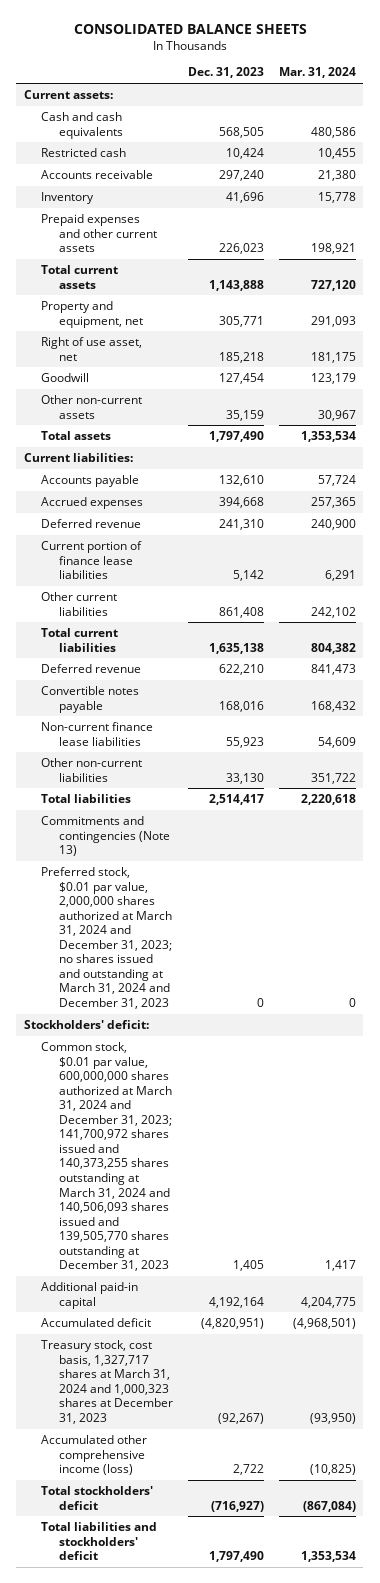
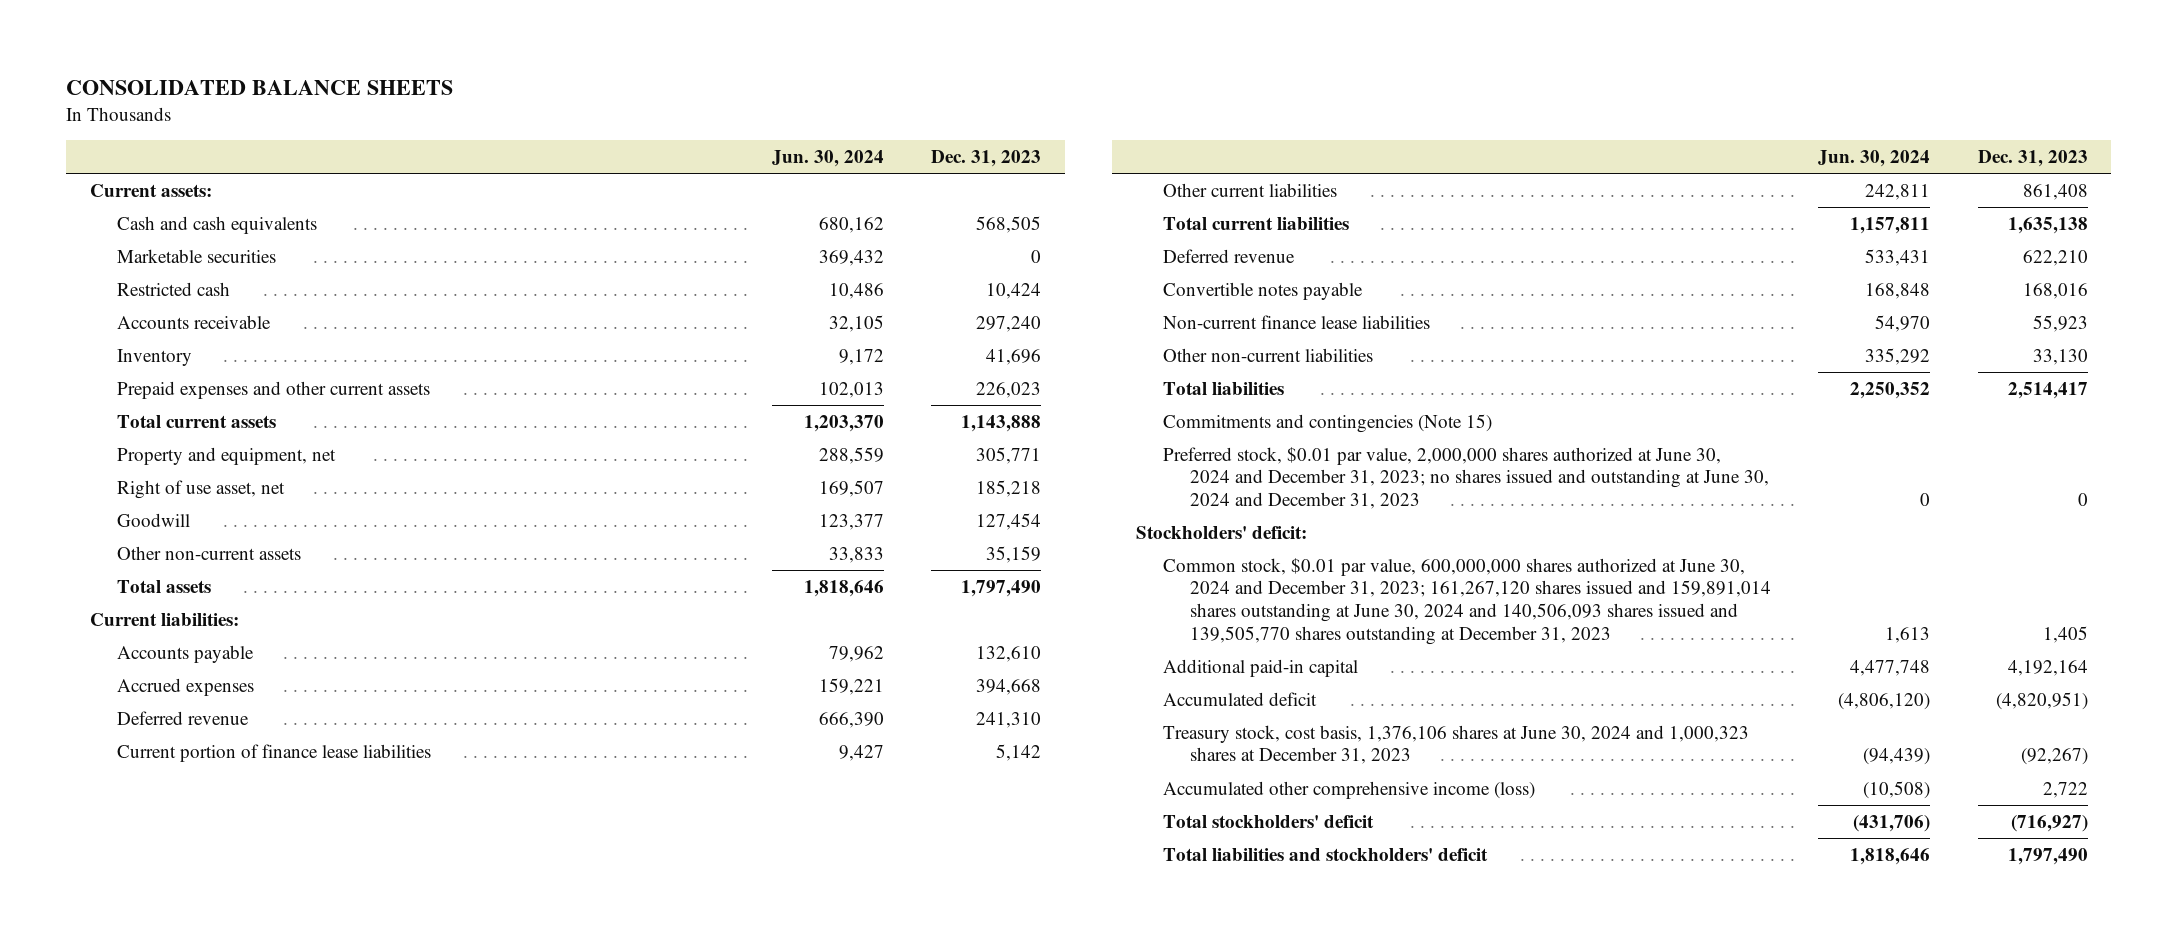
- | Dec. 31, 2023 | Mar. 31, 2024
+ | Jun. 30, 2024 | Dec. 31, 2023
+ Marketable securities | 369,432 | 0
- Commitments and contingencies (Note 13)
- Preferred stock, $0.01 par value, 2,000,000 shares authorized at March 31, 2024 and December 31, 2023; no shares issued and outstanding at March 31, 2024 and December 31, 2023 | 0 | 0
+ Commitments and contingencies (Note 15)
+ Preferred stock, $0.01 par value, 2,000,000 shares authorized at June 30, 2024 and December 31, 2023; no shares issued and outstanding at June 30, 2024 and December 31, 2023 | 0 | 0
- Common stock, $0.01 par value, 600,000,000 shares authorized at March 31, 2024 and December 31, 2023; 141,700,972 shares issued and 140,373,255 shares outstanding at March 31, 2024 and 140,506,093 shares issued and 139,505,770 shares outstanding at December 31, 2023 | 1,405 | 1,417
+ Common stock, $0.01 par value, 600,000,000 shares authorized at June 30, 2024 and December 31, 2023; 161,267,120 shares issued and 159,891,014 shares outstanding at June 30, 2024 and 140,506,093 shares issued and 139,505,770 shares outstanding at December 31, 2023 | 1,613 | 1,405
- Treasury stock, cost basis, 1,327,717 shares at March 31, 2024 and 1,000,323 shares at December 31, 2023 | (92,267) | (93,950)
+ Treasury stock, cost basis, 1,376,106 shares at June 30, 2024 and 1,000,323 shares at December 31, 2023 | (94,439) | (92,267)

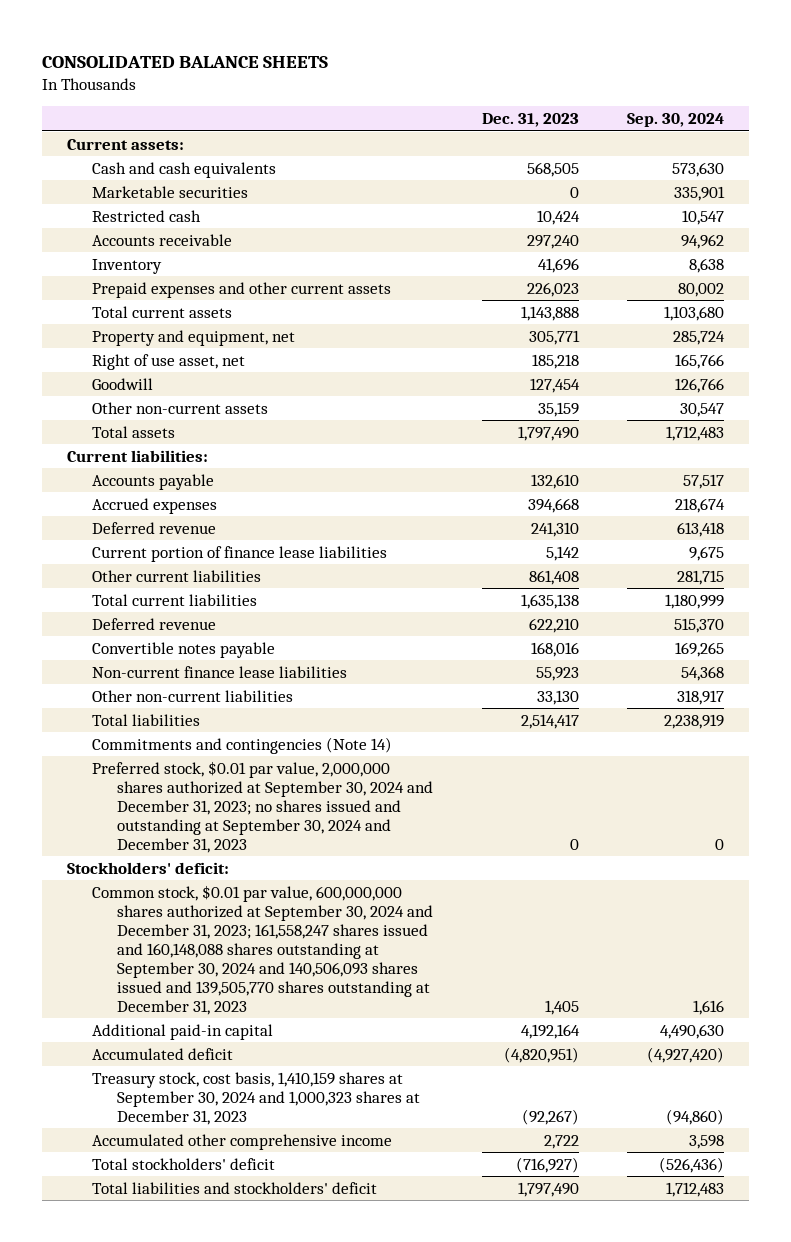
- | Jun. 30, 2024 | Dec. 31, 2023
+ | Dec. 31, 2023 | Sep. 30, 2024
- Commitments and contingencies (Note 15)
- Preferred stock, $0.01 par value, 2,000,000 shares authorized at June 30, 2024 and December 31, 2023; no shares issued and outstanding at June 30, 2024 and December 31, 2023 | 0 | 0
+ Commitments and contingencies (Note 14)
+ Preferred stock, $0.01 par value, 2,000,000 shares authorized at September 30, 2024 and December 31, 2023; no shares issued and outstanding at September 30, 2024 and December 31, 2023 | 0 | 0
- Common stock, $0.01 par value, 600,000,000 shares authorized at June 30, 2024 and December 31, 2023; 161,267,120 shares issued and 159,891,014 shares outstanding at June 30, 2024 and 140,506,093 shares issued and 139,505,770 shares outstanding at December 31, 2023 | 1,613 | 1,405
+ Common stock, $0.01 par value, 600,000,000 shares authorized at September 30, 2024 and December 31, 2023; 161,558,247 shares issued and 160,148,088 shares outstanding at September 30, 2024 and 140,506,093 shares issued and 139,505,770 shares outstanding at December 31, 2023 | 1,405 | 1,616
- Treasury stock, cost basis, 1,376,106 shares at June 30, 2024 and 1,000,323 shares at December 31, 2023 | (94,439) | (92,267)
- Accumulated other comprehensive income (loss) | (10,508) | 2,722
+ Treasury stock, cost basis, 1,410,159 shares at September 30, 2024 and 1,000,323 shares at December 31, 2023 | (92,267) | (94,860)
+ Accumulated other comprehensive income | 2,722 | 3,598

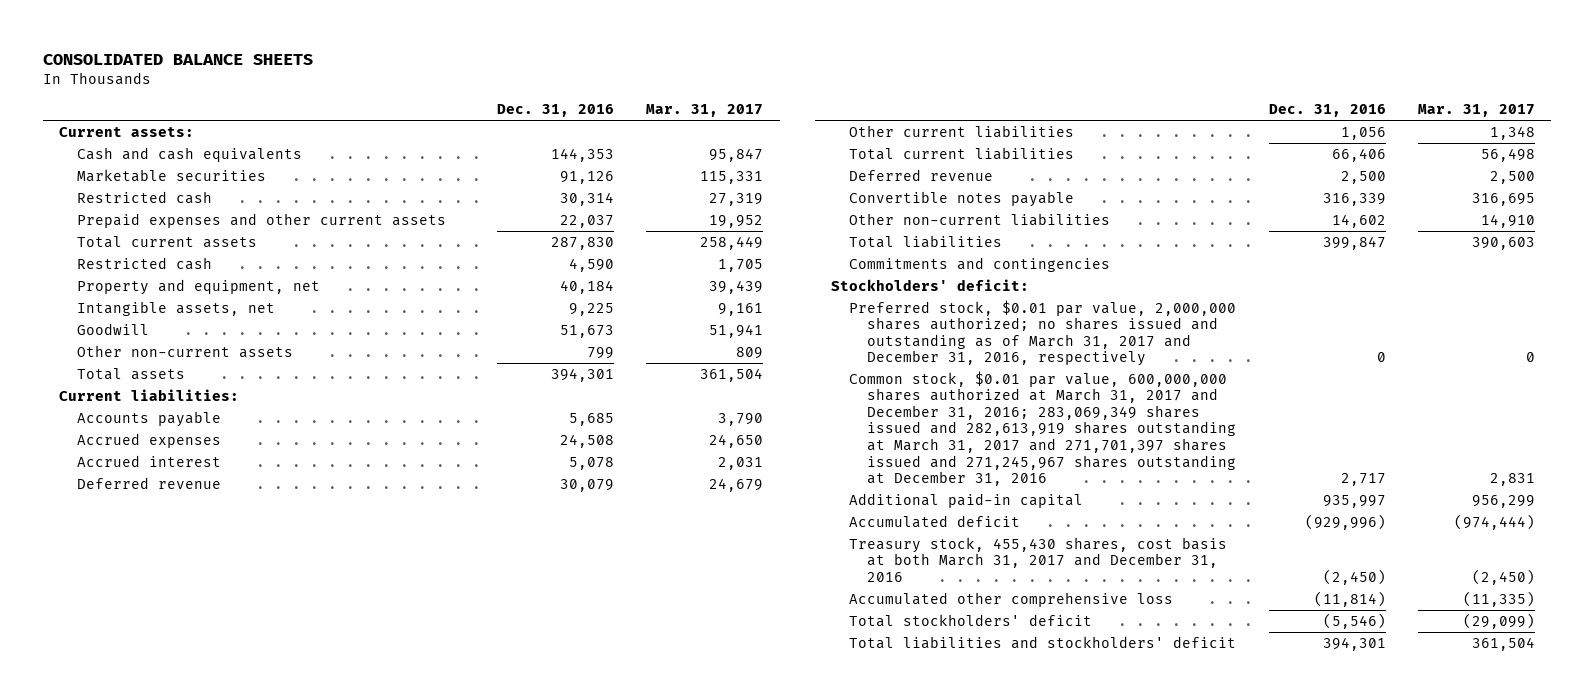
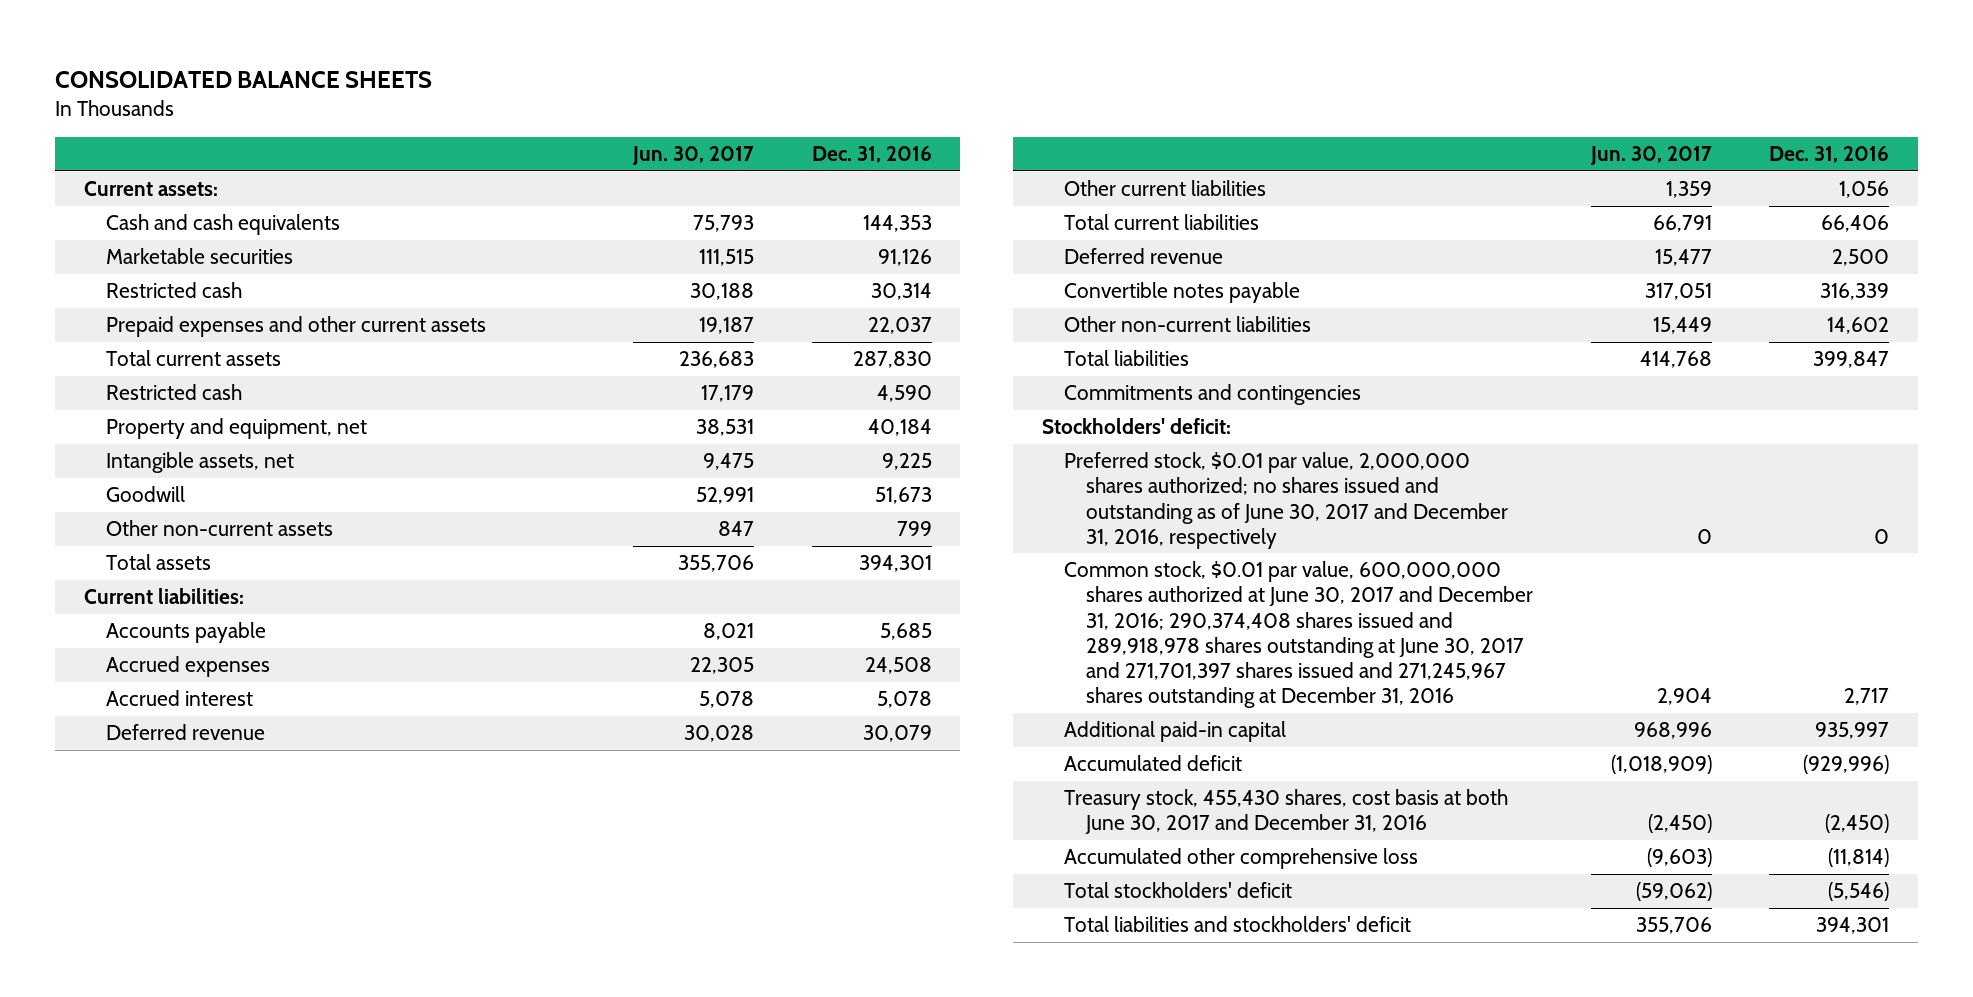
- | Dec. 31, 2016 | Mar. 31, 2017
+ | Jun. 30, 2017 | Dec. 31, 2016
- Preferred stock, $0.01 par value, 2,000,000 shares authorized; no shares issued and outstanding as of March 31, 2017 and December 31, 2016, respectively | 0 | 0
- Common stock, $0.01 par value, 600,000,000 shares authorized at March 31, 2017 and December 31, 2016; 283,069,349 shares issued and 282,613,919 shares outstanding at March 31, 2017 and 271,701,397 shares issued and 271,245,967 shares outstanding at December 31, 2016 | 2,717 | 2,831
+ Preferred stock, $0.01 par value, 2,000,000 shares authorized; no shares issued and outstanding as of June 30, 2017 and December 31, 2016, respectively | 0 | 0
+ Common stock, $0.01 par value, 600,000,000 shares authorized at June 30, 2017 and December 31, 2016; 290,374,408 shares issued and 289,918,978 shares outstanding at June 30, 2017 and 271,701,397 shares issued and 271,245,967 shares outstanding at December 31, 2016 | 2,904 | 2,717
- Treasury stock, 455,430 shares, cost basis at both March 31, 2017 and December 31, 2016 | (2,450) | (2,450)
+ Treasury stock, 455,430 shares, cost basis at both June 30, 2017 and December 31, 2016 | (2,450) | (2,450)

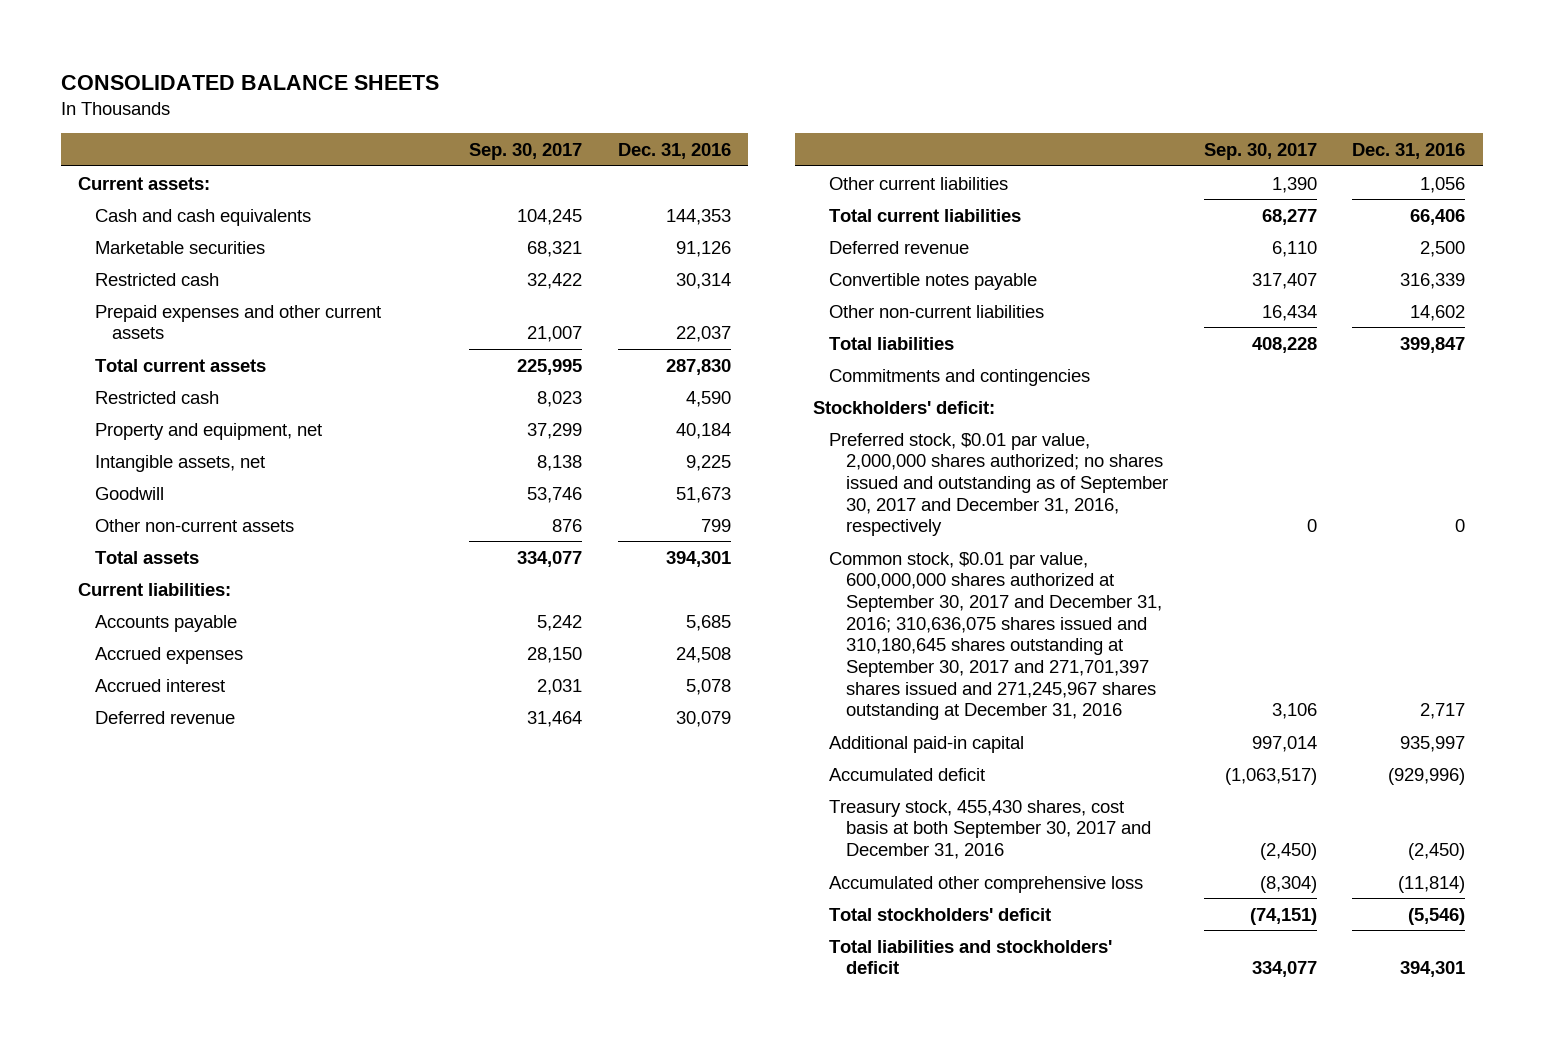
- | Jun. 30, 2017 | Dec. 31, 2016
+ | Sep. 30, 2017 | Dec. 31, 2016
- Preferred stock, $0.01 par value, 2,000,000 shares authorized; no shares issued and outstanding as of June 30, 2017 and December 31, 2016, respectively | 0 | 0
- Common stock, $0.01 par value, 600,000,000 shares authorized at June 30, 2017 and December 31, 2016; 290,374,408 shares issued and 289,918,978 shares outstanding at June 30, 2017 and 271,701,397 shares issued and 271,245,967 shares outstanding at December 31, 2016 | 2,904 | 2,717
+ Preferred stock, $0.01 par value, 2,000,000 shares authorized; no shares issued and outstanding as of September 30, 2017 and December 31, 2016, respectively | 0 | 0
+ Common stock, $0.01 par value, 600,000,000 shares authorized at September 30, 2017 and December 31, 2016; 310,636,075 shares issued and 310,180,645 shares outstanding at September 30, 2017 and 271,701,397 shares issued and 271,245,967 shares outstanding at December 31, 2016 | 3,106 | 2,717
- Treasury stock, 455,430 shares, cost basis at both June 30, 2017 and December 31, 2016 | (2,450) | (2,450)
+ Treasury stock, 455,430 shares, cost basis at both September 30, 2017 and December 31, 2016 | (2,450) | (2,450)

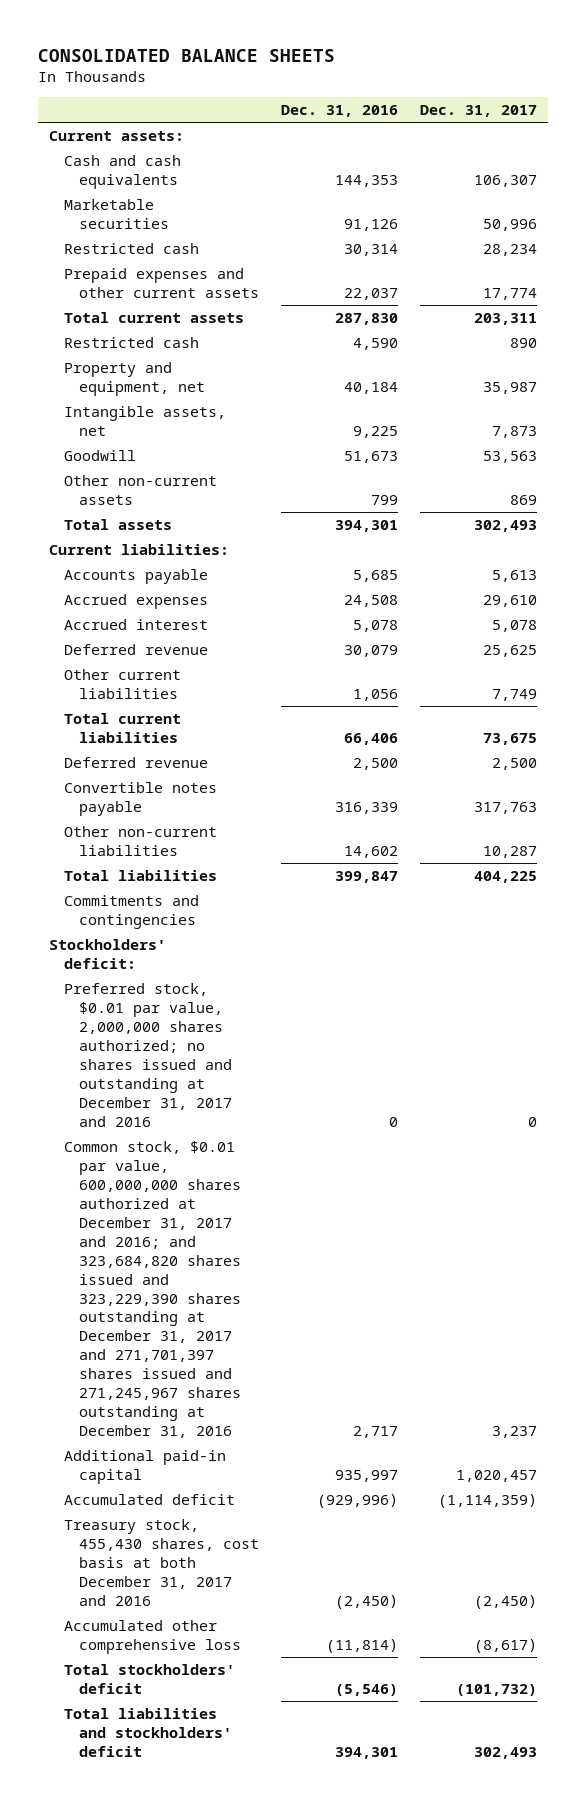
- | Sep. 30, 2017 | Dec. 31, 2016
+ | Dec. 31, 2016 | Dec. 31, 2017
- Preferred stock, $0.01 par value, 2,000,000 shares authorized; no shares issued and outstanding as of September 30, 2017 and December 31, 2016, respectively | 0 | 0
- Common stock, $0.01 par value, 600,000,000 shares authorized at September 30, 2017 and December 31, 2016; 310,636,075 shares issued and 310,180,645 shares outstanding at September 30, 2017 and 271,701,397 shares issued and 271,245,967 shares outstanding at December 31, 2016 | 3,106 | 2,717
+ Preferred stock, $0.01 par value, 2,000,000 shares authorized; no shares issued and outstanding at December 31, 2017 and 2016 | 0 | 0
+ Common stock, $0.01 par value, 600,000,000 shares authorized at December 31, 2017 and 2016; and 323,684,820 shares issued and 323,229,390 shares outstanding at December 31, 2017 and 271,701,397 shares issued and 271,245,967 shares outstanding at December 31, 2016 | 2,717 | 3,237
- Treasury stock, 455,430 shares, cost basis at both September 30, 2017 and December 31, 2016 | (2,450) | (2,450)
+ Treasury stock, 455,430 shares, cost basis at both December 31, 2017 and 2016 | (2,450) | (2,450)

